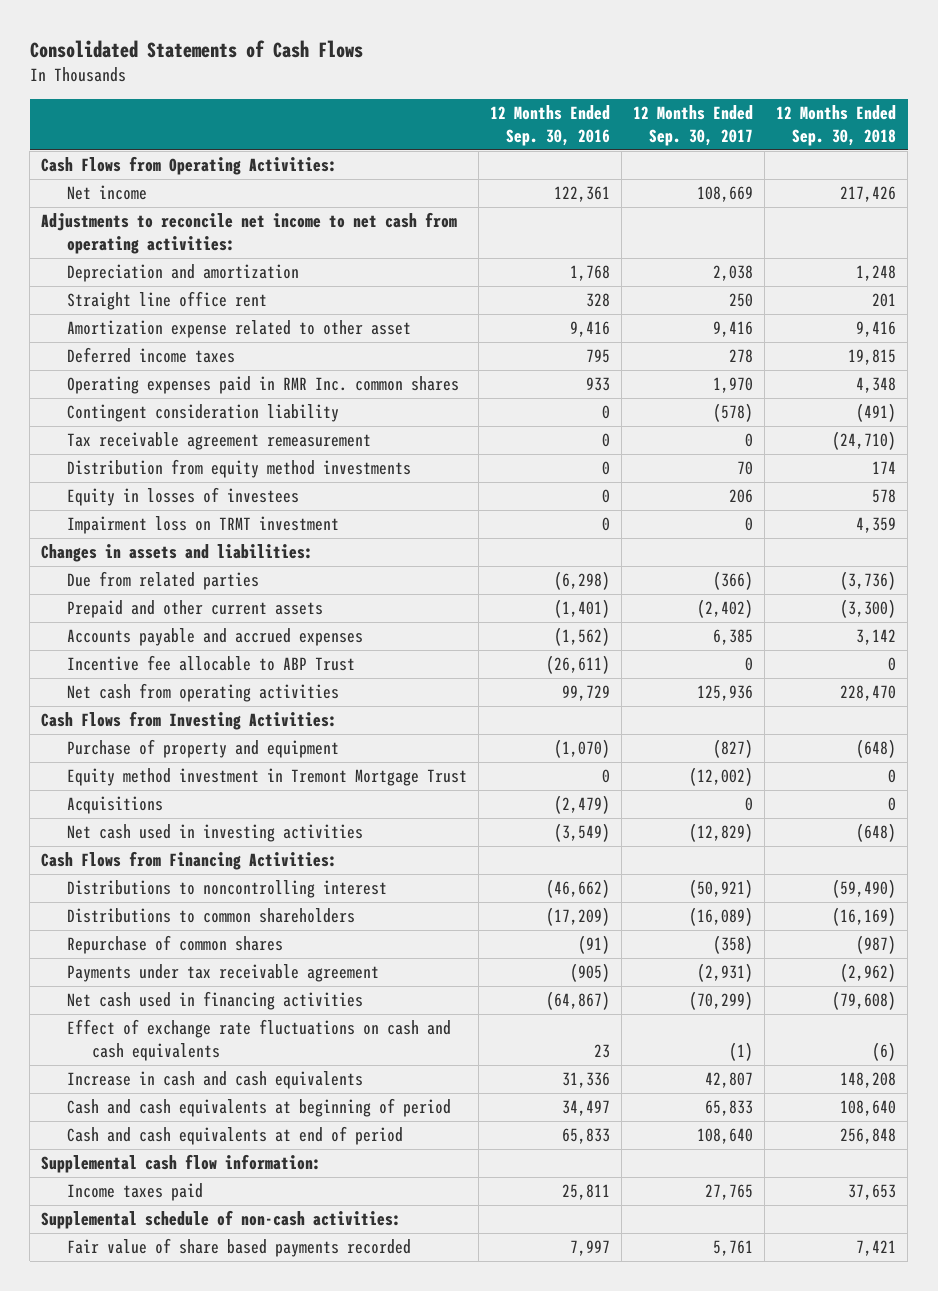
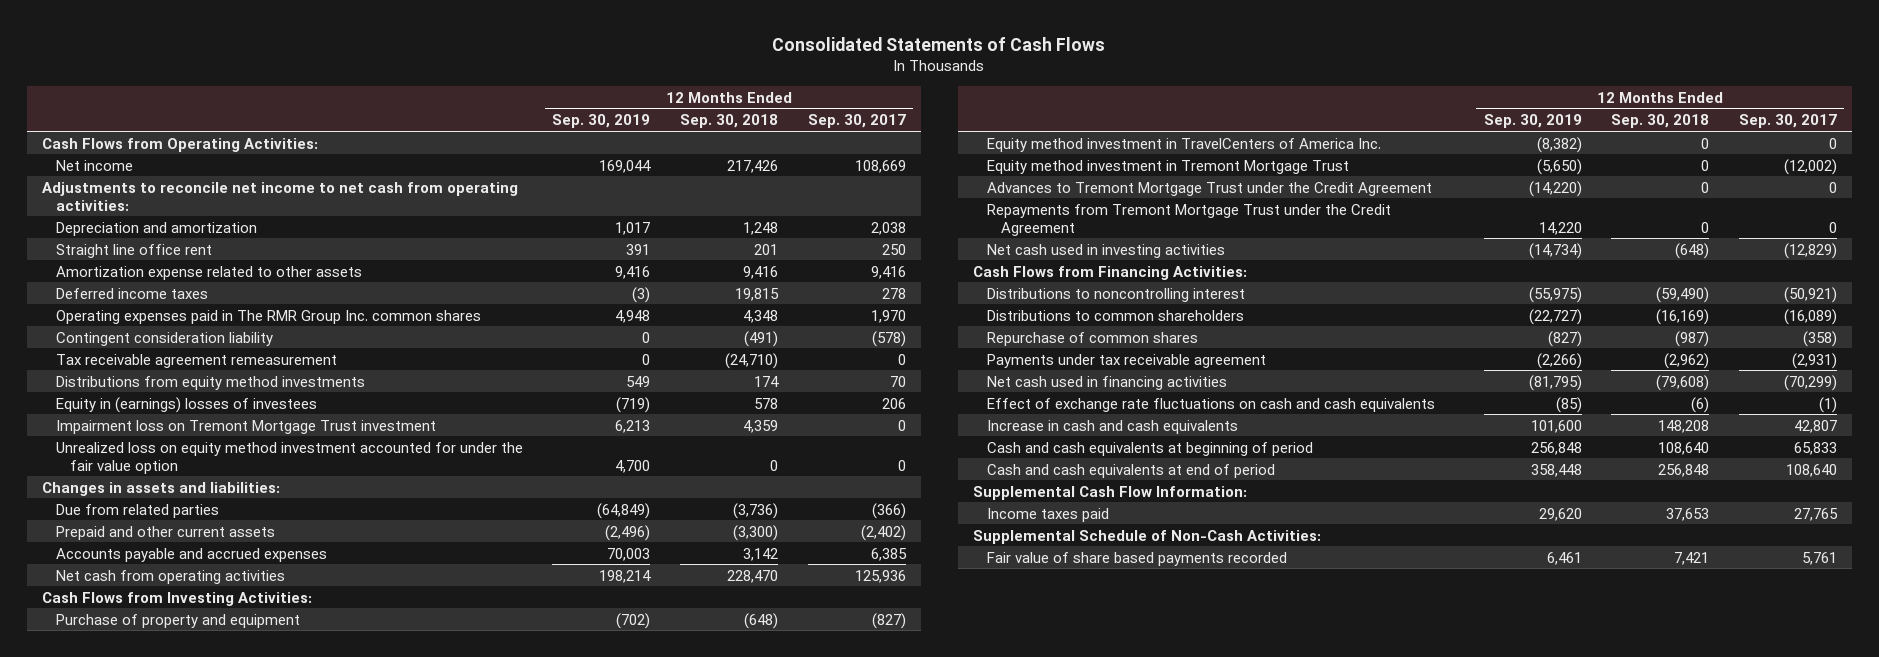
- | 12 Months Ended Sep. 30, 2016 | 12 Months Ended Sep. 30, 2017 | 12 Months Ended Sep. 30, 2018
+ | 12 Months Ended Sep. 30, 2019 | 12 Months Ended Sep. 30, 2018 | 12 Months Ended Sep. 30, 2017
- Amortization expense related to other asset | 9,416 | 9,416 | 9,416
+ Amortization expense related to other assets | 9,416 | 9,416 | 9,416
- Operating expenses paid in RMR Inc. common shares | 933 | 1,970 | 4,348
+ Operating expenses paid in The RMR Group Inc. common shares | 4,948 | 4,348 | 1,970
- Distribution from equity method investments | 0 | 70 | 174
- Equity in losses of investees | 0 | 206 | 578
- Impairment loss on TRMT investment | 0 | 0 | 4,359
+ Distributions from equity method investments | 549 | 174 | 70
+ Equity in (earnings) losses of investees | (719) | 578 | 206
+ Impairment loss on Tremont Mortgage Trust investment | 6,213 | 4,359 | 0
+ Unrealized loss on equity method investment accounted for under the fair value option | 4,700 | 0 | 0
- Incentive fee allocable to ABP Trust | (26,611) | 0 | 0
+ Equity method investment in TravelCenters of America Inc. | (8,382) | 0 | 0
- Acquisitions | (2,479) | 0 | 0
+ Advances to Tremont Mortgage Trust under the Credit Agreement | (14,220) | 0 | 0
+ Repayments from Tremont Mortgage Trust under the Credit Agreement | 14,220 | 0 | 0
- Supplemental cash flow information:
+ Supplemental Cash Flow Information:
- Supplemental schedule of non-cash activities:
+ Supplemental Schedule of Non-Cash Activities:

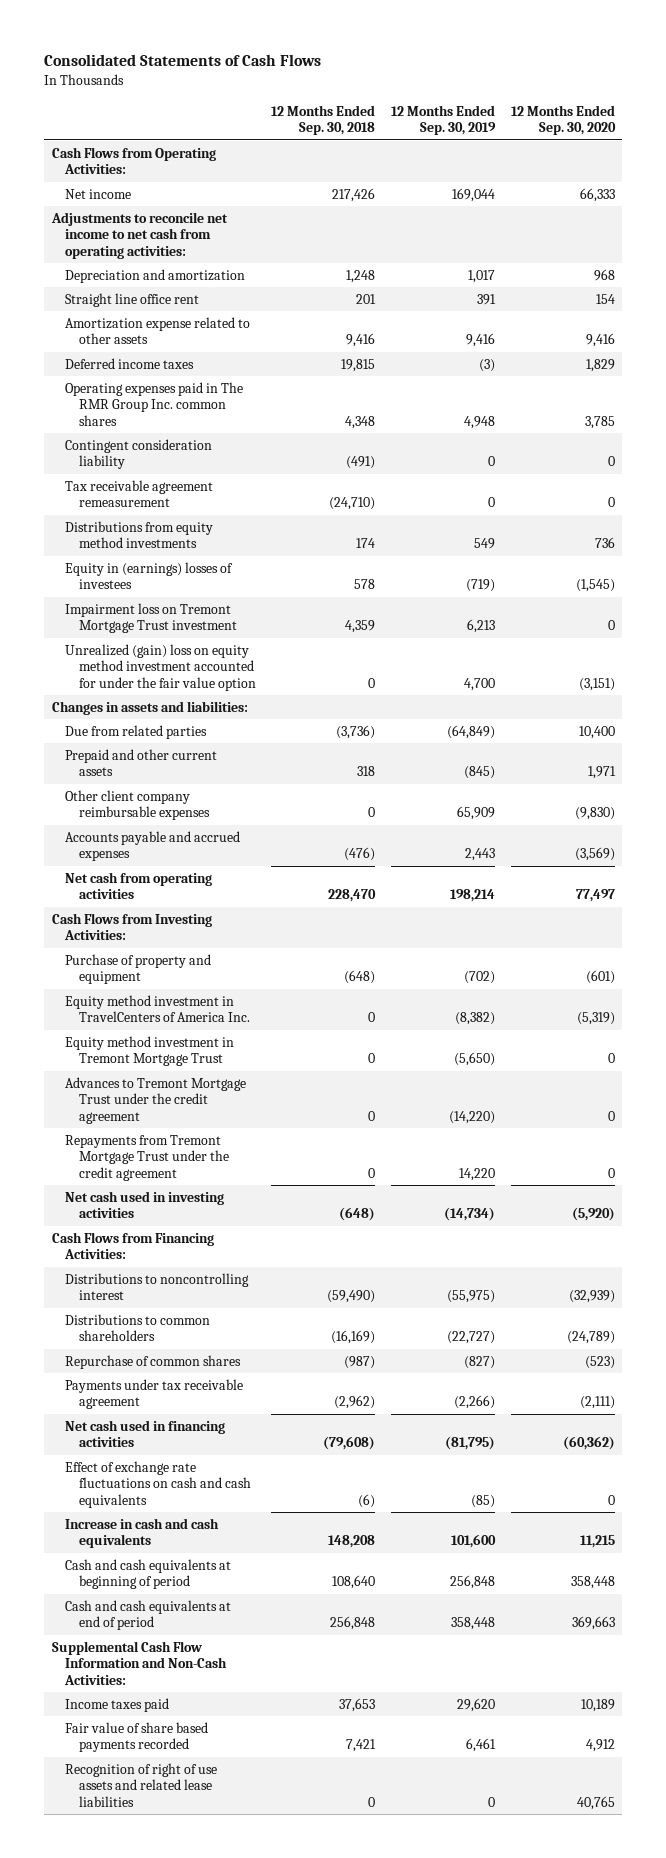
- | 12 Months Ended Sep. 30, 2019 | 12 Months Ended Sep. 30, 2018 | 12 Months Ended Sep. 30, 2017
+ | 12 Months Ended Sep. 30, 2018 | 12 Months Ended Sep. 30, 2019 | 12 Months Ended Sep. 30, 2020
- Unrealized loss on equity method investment accounted for under the fair value option | 4,700 | 0 | 0
+ Unrealized (gain) loss on equity method investment accounted for under the fair value option | 0 | 4,700 | (3,151)
- Prepaid and other current assets | (2,496) | (3,300) | (2,402)
- Accounts payable and accrued expenses | 70,003 | 3,142 | 6,385
+ Prepaid and other current assets | 318 | (845) | 1,971
+ Other client company reimbursable expenses | 0 | 65,909 | (9,830)
+ Accounts payable and accrued expenses | (476) | 2,443 | (3,569)
- Advances to Tremont Mortgage Trust under the Credit Agreement | (14,220) | 0 | 0
- Repayments from Tremont Mortgage Trust under the Credit Agreement | 14,220 | 0 | 0
+ Advances to Tremont Mortgage Trust under the credit agreement | 0 | (14,220) | 0
+ Repayments from Tremont Mortgage Trust under the credit agreement | 0 | 14,220 | 0
- Supplemental Cash Flow Information:
+ Supplemental Cash Flow Information and Non-Cash Activities:
- Supplemental Schedule of Non-Cash Activities:
+ Recognition of right of use assets and related lease liabilities | 0 | 0 | 40,765

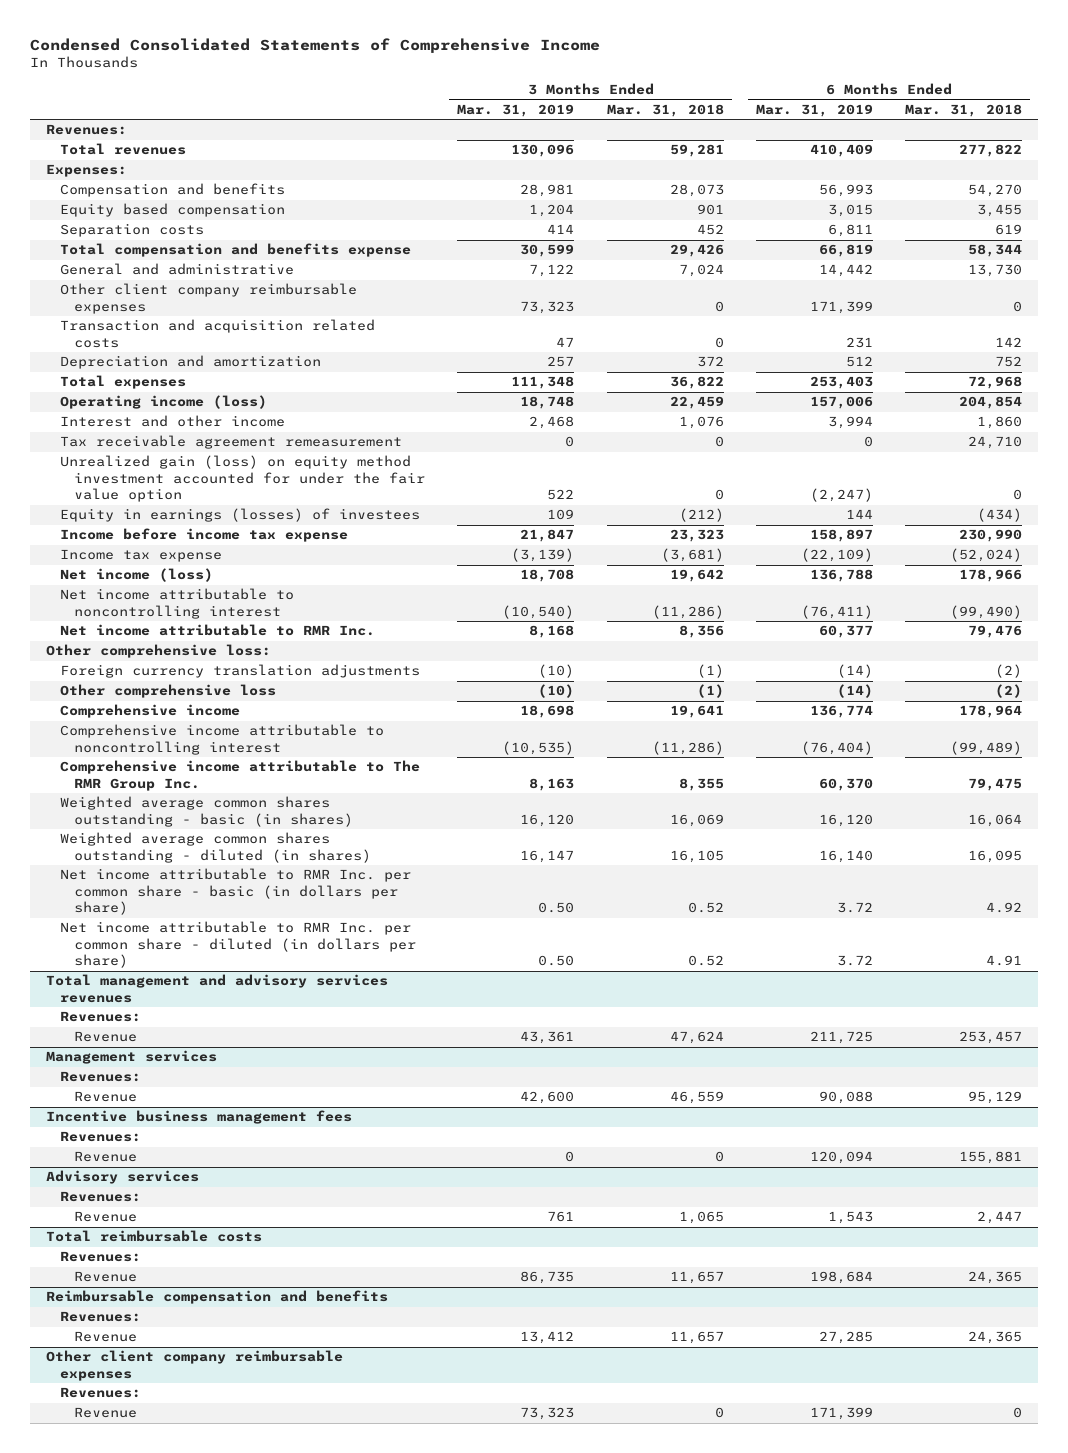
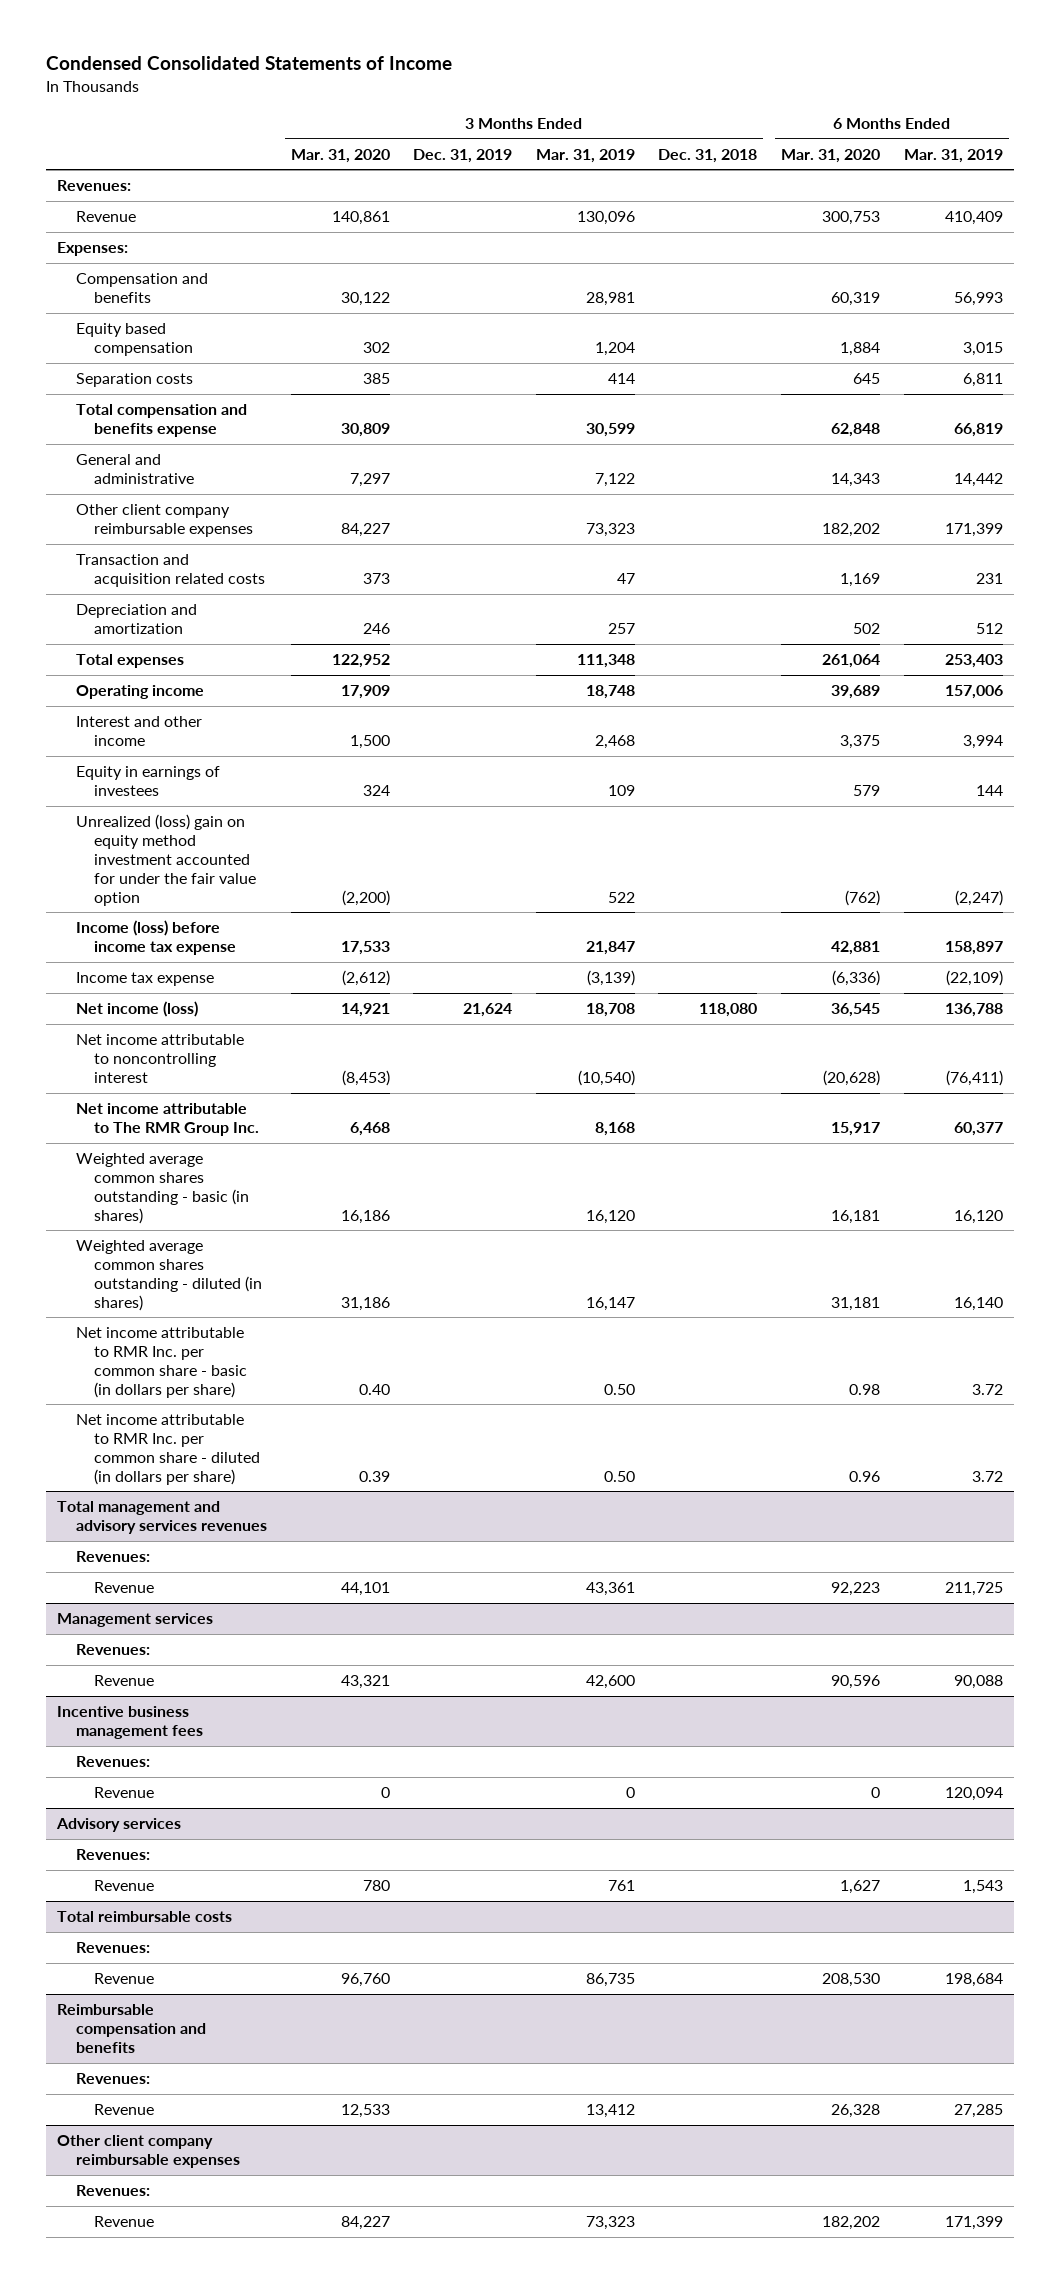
- Condensed Consolidated Statements of Comprehensive Income
+ Condensed Consolidated Statements of Income
- | 3 Months Ended Mar. 31, 2019 | 3 Months Ended Mar. 31, 2018 | 6 Months Ended Mar. 31, 2019 | 6 Months Ended Mar. 31, 2018
+ | 3 Months Ended Mar. 31, 2020 | 3 Months Ended Dec. 31, 2019 | 3 Months Ended Mar. 31, 2019 | 3 Months Ended Dec. 31, 2018 | 6 Months Ended Mar. 31, 2020 | 6 Months Ended Mar. 31, 2019
- Total revenues | 130,096 | 59,281 | 410,409 | 277,822
+ Revenue | 140,861 | | 130,096 | | 300,753 | 410,409
- Operating income (loss) | 18,748 | 22,459 | 157,006 | 204,854
+ Operating income | 17,909 | | 18,748 | | 39,689 | 157,006
- Tax receivable agreement remeasurement | 0 | 0 | 0 | 24,710
- Unrealized gain (loss) on equity method investment accounted for under the fair value option | 522 | 0 | (2,247) | 0
- Equity in earnings (losses) of investees | 109 | (212) | 144 | (434)
- Income before income tax expense | 21,847 | 23,323 | 158,897 | 230,990
+ Equity in earnings of investees | 324 | | 109 | | 579 | 144
+ Unrealized (loss) gain on equity method investment accounted for under the fair value option | (2,200) | | 522 | | (762) | (2,247)
+ Income (loss) before income tax expense | 17,533 | | 21,847 | | 42,881 | 158,897
- Net income attributable to RMR Inc. | 8,168 | 8,356 | 60,377 | 79,476
- Other comprehensive loss:
- Foreign currency translation adjustments | (10) | (1) | (14) | (2)
- Other comprehensive loss | (10) | (1) | (14) | (2)
- Comprehensive income | 18,698 | 19,641 | 136,774 | 178,964
- Comprehensive income attributable to noncontrolling interest | (10,535) | (11,286) | (76,404) | (99,489)
- Comprehensive income attributable to The RMR Group Inc. | 8,163 | 8,355 | 60,370 | 79,475
+ Net income attributable to The RMR Group Inc. | 6,468 | | 8,168 | | 15,917 | 60,377

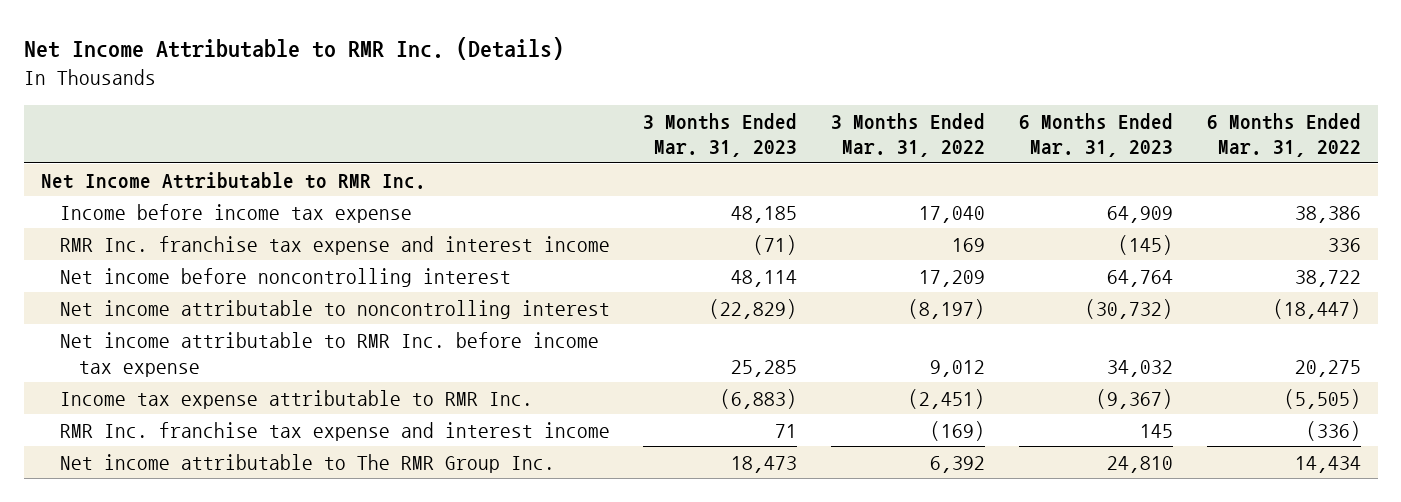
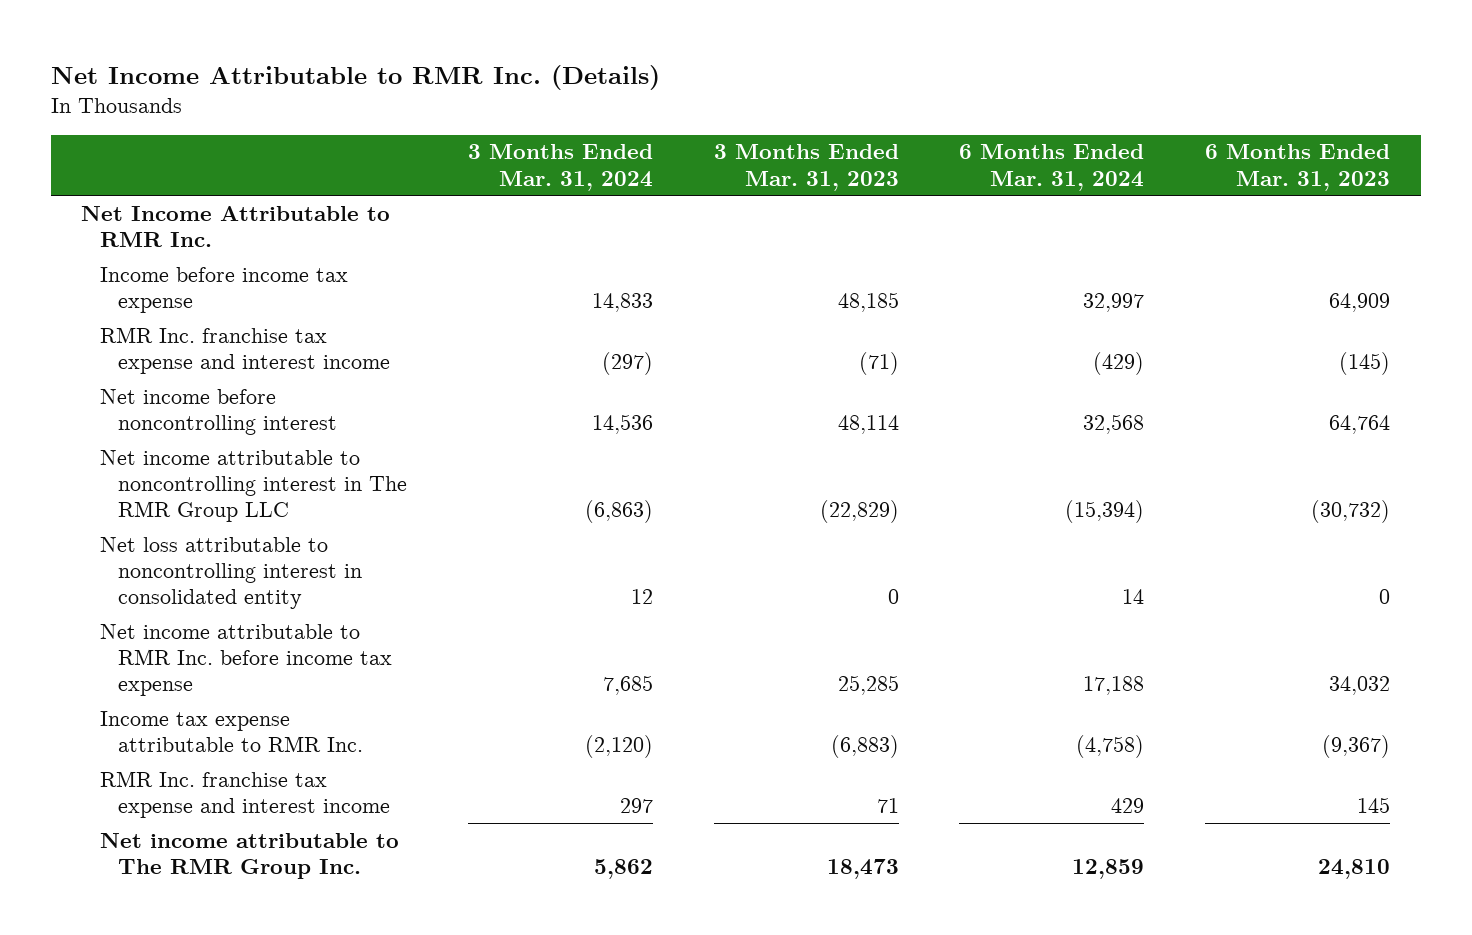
- | 3 Months Ended Mar. 31, 2023 | 3 Months Ended Mar. 31, 2022 | 6 Months Ended Mar. 31, 2023 | 6 Months Ended Mar. 31, 2022
+ | 3 Months Ended Mar. 31, 2024 | 3 Months Ended Mar. 31, 2023 | 6 Months Ended Mar. 31, 2024 | 6 Months Ended Mar. 31, 2023
- Net income attributable to noncontrolling interest | (22,829) | (8,197) | (30,732) | (18,447)
+ Net income attributable to noncontrolling interest in The RMR Group LLC | (6,863) | (22,829) | (15,394) | (30,732)
+ Net loss attributable to noncontrolling interest in consolidated entity | 12 | 0 | 14 | 0

